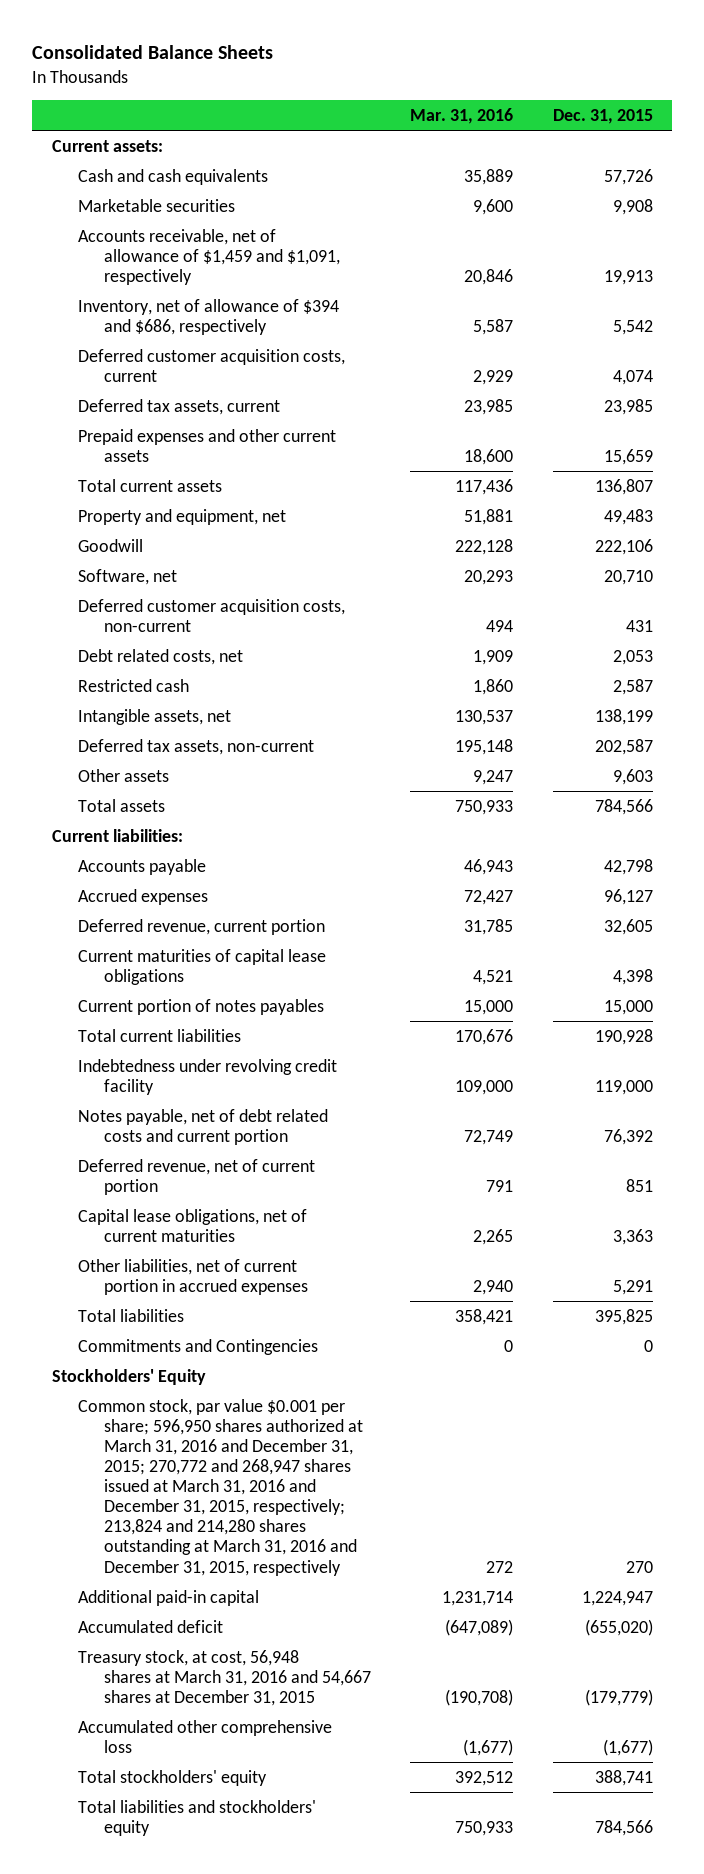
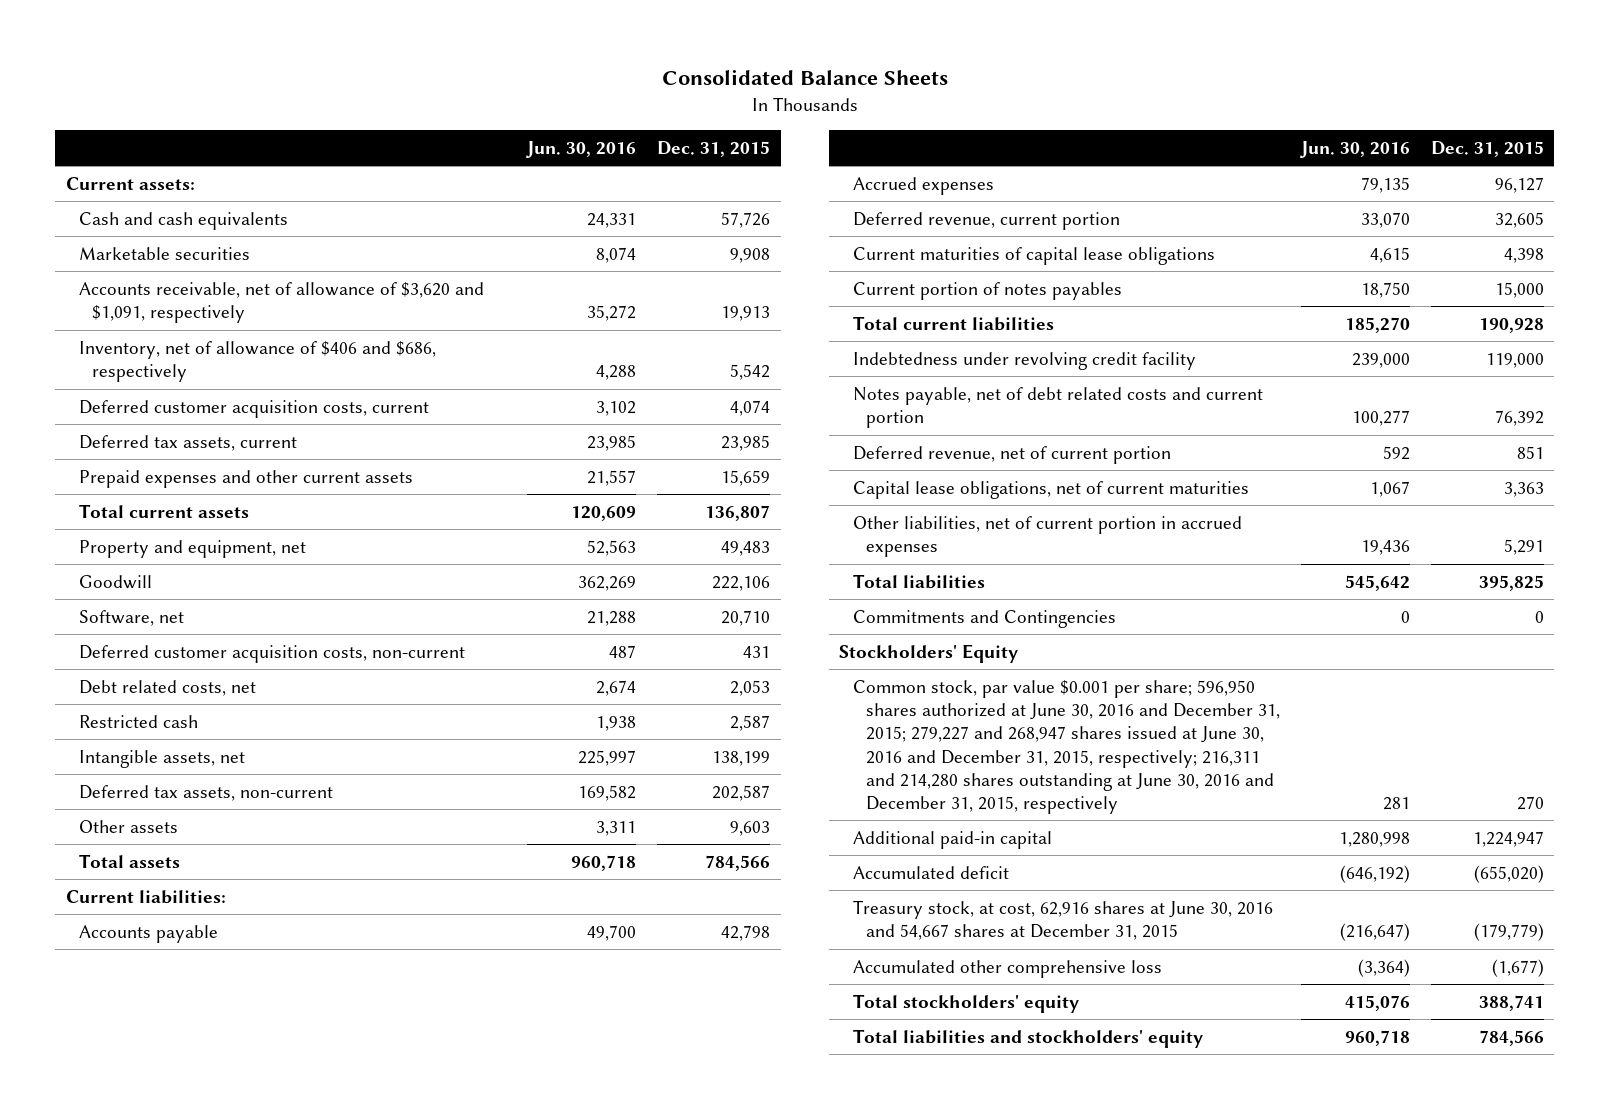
- | Mar. 31, 2016 | Dec. 31, 2015
+ | Jun. 30, 2016 | Dec. 31, 2015
- Accounts receivable, net of allowance of $1,459 and $1,091, respectively | 20,846 | 19,913
- Inventory, net of allowance of $394 and $686, respectively | 5,587 | 5,542
+ Accounts receivable, net of allowance of $3,620 and $1,091, respectively | 35,272 | 19,913
+ Inventory, net of allowance of $406 and $686, respectively | 4,288 | 5,542
- Common stock, par value $0.001 per share; 596,950 shares authorized at March 31, 2016 and December 31, 2015; 270,772 and 268,947 shares issued at March 31, 2016 and December 31, 2015, respectively; 213,824 and 214,280 shares outstanding at March 31, 2016 and December 31, 2015, respectively | 272 | 270
+ Common stock, par value $0.001 per share; 596,950 shares authorized at June 30, 2016 and December 31, 2015; 279,227 and 268,947 shares issued at June 30, 2016 and December 31, 2015, respectively; 216,311 and 214,280 shares outstanding at June 30, 2016 and December 31, 2015, respectively | 281 | 270
- Treasury stock, at cost, 56,948 shares at March 31, 2016 and 54,667 shares at December 31, 2015 | (190,708) | (179,779)
+ Treasury stock, at cost, 62,916 shares at June 30, 2016 and 54,667 shares at December 31, 2015 | (216,647) | (179,779)

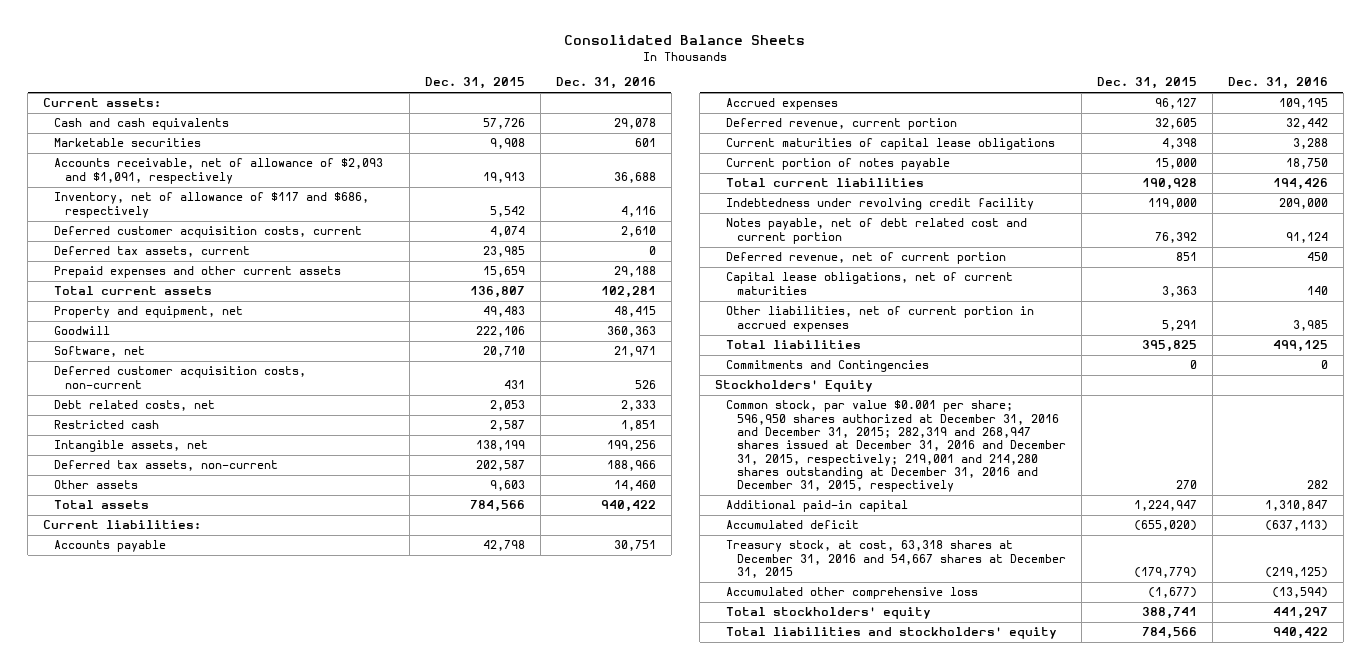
- | Jun. 30, 2016 | Dec. 31, 2015
+ | Dec. 31, 2015 | Dec. 31, 2016
- Accounts receivable, net of allowance of $3,620 and $1,091, respectively | 35,272 | 19,913
- Inventory, net of allowance of $406 and $686, respectively | 4,288 | 5,542
+ Accounts receivable, net of allowance of $2,093 and $1,091, respectively | 19,913 | 36,688
+ Inventory, net of allowance of $117 and $686, respectively | 5,542 | 4,116
- Current portion of notes payables | 18,750 | 15,000
+ Current portion of notes payable | 15,000 | 18,750
- Notes payable, net of debt related costs and current portion | 100,277 | 76,392
+ Notes payable, net of debt related cost and current portion | 76,392 | 91,124
- Common stock, par value $0.001 per share; 596,950 shares authorized at June 30, 2016 and December 31, 2015; 279,227 and 268,947 shares issued at June 30, 2016 and December 31, 2015, respectively; 216,311 and 214,280 shares outstanding at June 30, 2016 and December 31, 2015, respectively | 281 | 270
+ Common stock, par value $0.001 per share; 596,950 shares authorized at December 31, 2016 and December 31, 2015; 282,319 and 268,947 shares issued at December 31, 2016 and December 31, 2015, respectively; 219,001 and 214,280 shares outstanding at December 31, 2016 and December 31, 2015, respectively | 270 | 282
- Treasury stock, at cost, 62,916 shares at June 30, 2016 and 54,667 shares at December 31, 2015 | (216,647) | (179,779)
+ Treasury stock, at cost, 63,318 shares at December 31, 2016 and 54,667 shares at December 31, 2015 | (179,779) | (219,125)

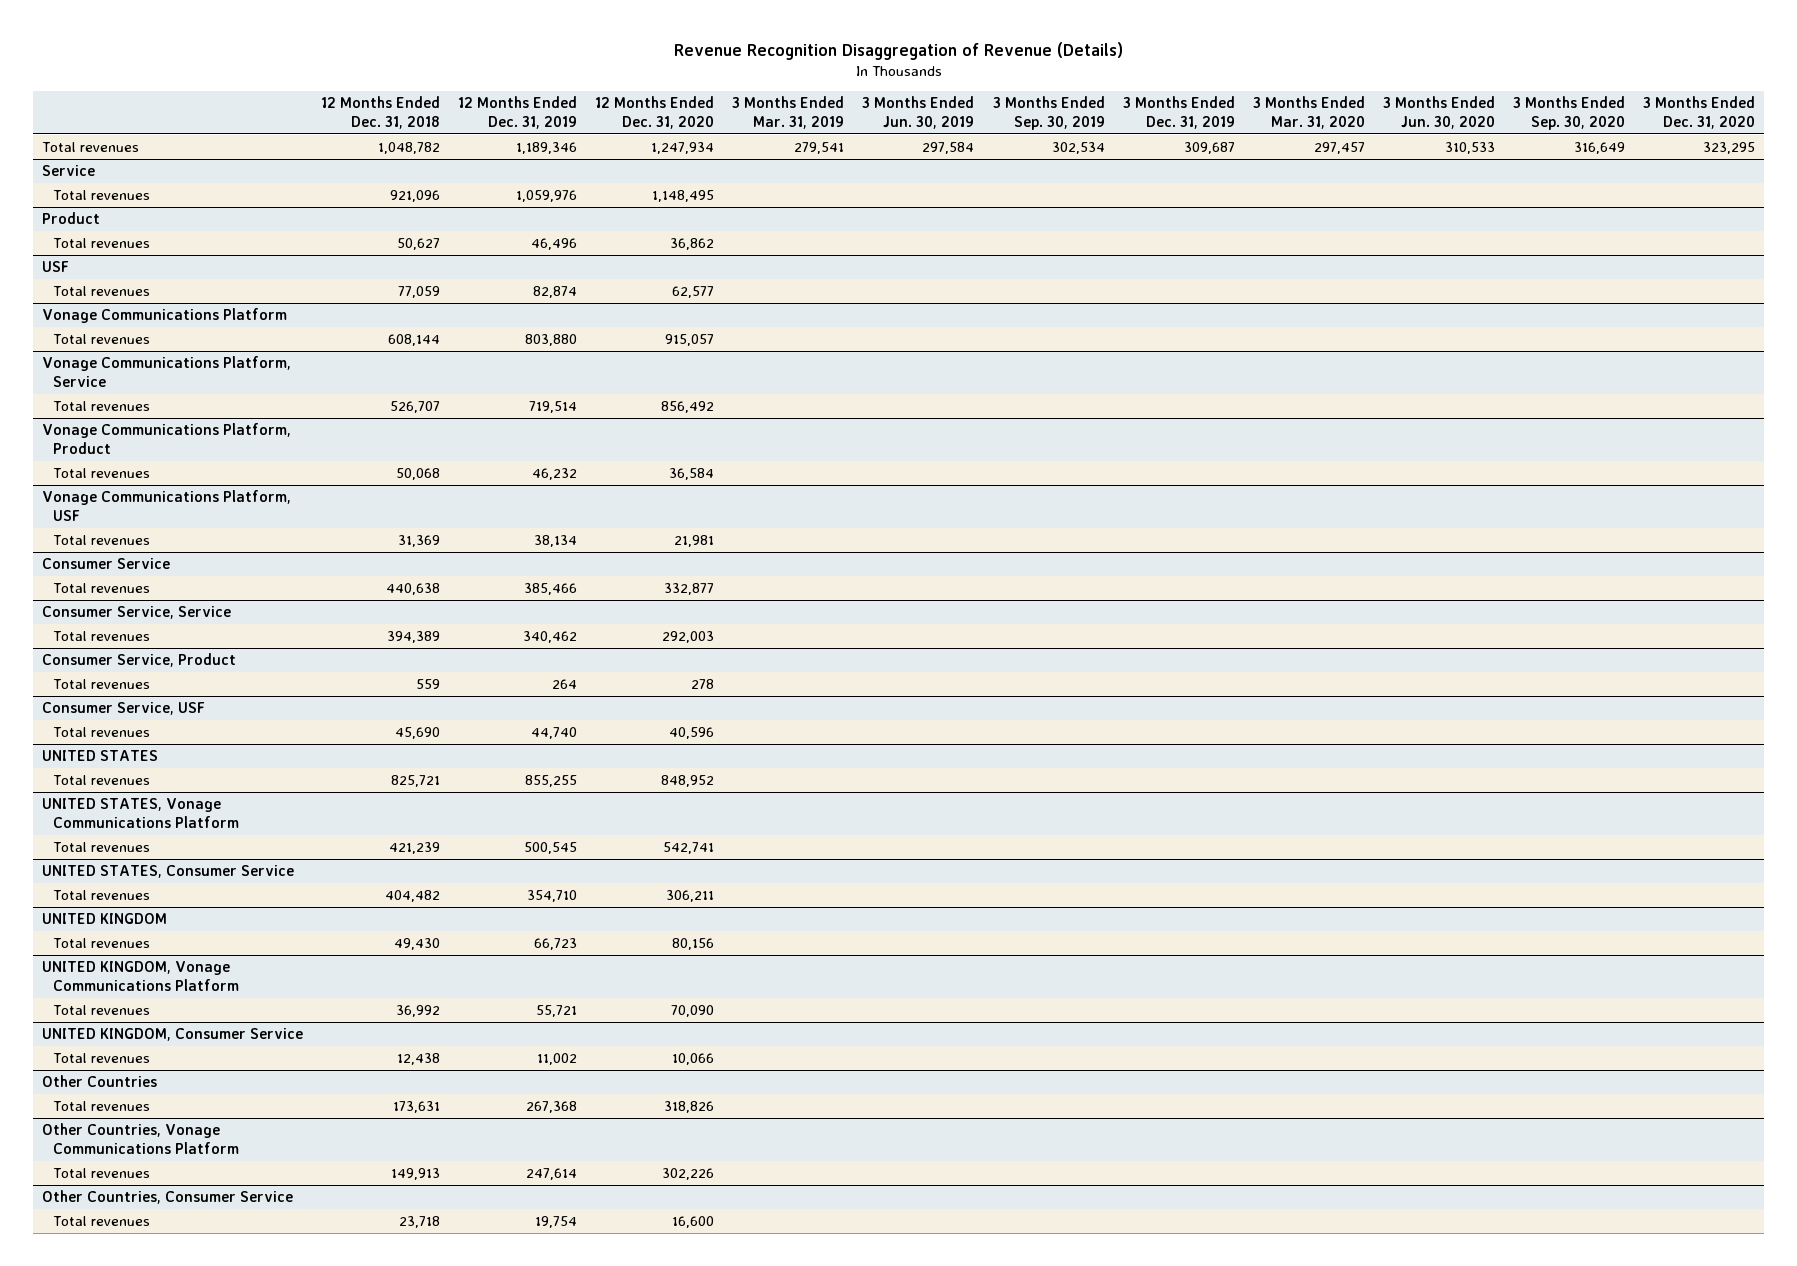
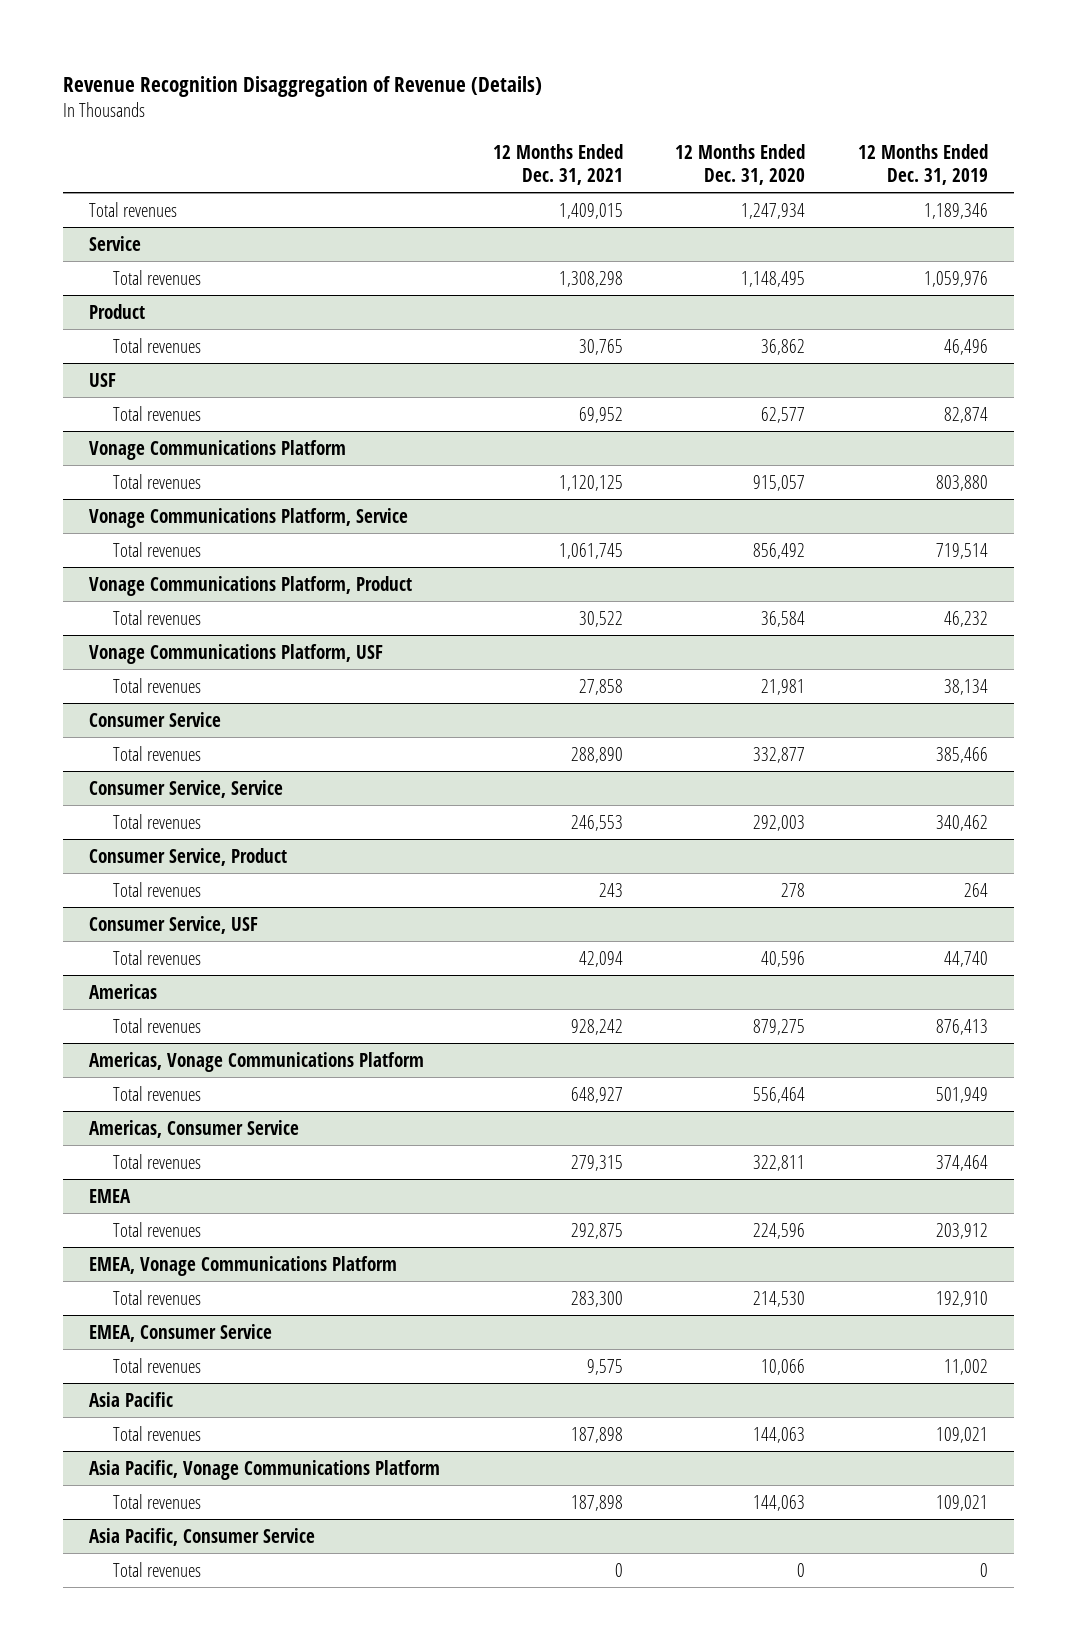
- | 12 Months Ended Dec. 31, 2018 | 12 Months Ended Dec. 31, 2019 | 12 Months Ended Dec. 31, 2020 | 3 Months Ended Mar. 31, 2019 | 3 Months Ended Jun. 30, 2019 | 3 Months Ended Sep. 30, 2019 | 3 Months Ended Dec. 31, 2019 | 3 Months Ended Mar. 31, 2020 | 3 Months Ended Jun. 30, 2020 | 3 Months Ended Sep. 30, 2020 | 3 Months Ended Dec. 31, 2020
+ | 12 Months Ended Dec. 31, 2021 | 12 Months Ended Dec. 31, 2020 | 12 Months Ended Dec. 31, 2019
- UNITED STATES
- Total revenues | 825,721 | 855,255 | 848,952 | | | | | | | |
- UNITED STATES, Vonage Communications Platform
- Total revenues | 421,239 | 500,545 | 542,741 | | | | | | | |
- UNITED STATES, Consumer Service
- Total revenues | 404,482 | 354,710 | 306,211 | | | | | | | |
- UNITED KINGDOM
- Total revenues | 49,430 | 66,723 | 80,156 | | | | | | | |
- UNITED KINGDOM, Vonage Communications Platform
- Total revenues | 36,992 | 55,721 | 70,090 | | | | | | | |
- UNITED KINGDOM, Consumer Service
+ Americas
+ Total revenues | 928,242 | 879,275 | 876,413
+ Americas, Vonage Communications Platform
+ Total revenues | 648,927 | 556,464 | 501,949
+ Americas, Consumer Service
+ Total revenues | 279,315 | 322,811 | 374,464
+ EMEA
+ Total revenues | 292,875 | 224,596 | 203,912
+ EMEA, Vonage Communications Platform
+ Total revenues | 283,300 | 214,530 | 192,910
+ EMEA, Consumer Service
- Other Countries
- Total revenues | 173,631 | 267,368 | 318,826 | | | | | | | |
- Other Countries, Vonage Communications Platform
- Total revenues | 149,913 | 247,614 | 302,226 | | | | | | | |
- Other Countries, Consumer Service
- Total revenues | 23,718 | 19,754 | 16,600 | | | | | | | |
+ Asia Pacific
+ Total revenues | 187,898 | 144,063 | 109,021
+ Asia Pacific, Vonage Communications Platform
+ Total revenues | 187,898 | 144,063 | 109,021
+ Asia Pacific, Consumer Service
+ Total revenues | 0 | 0 | 0

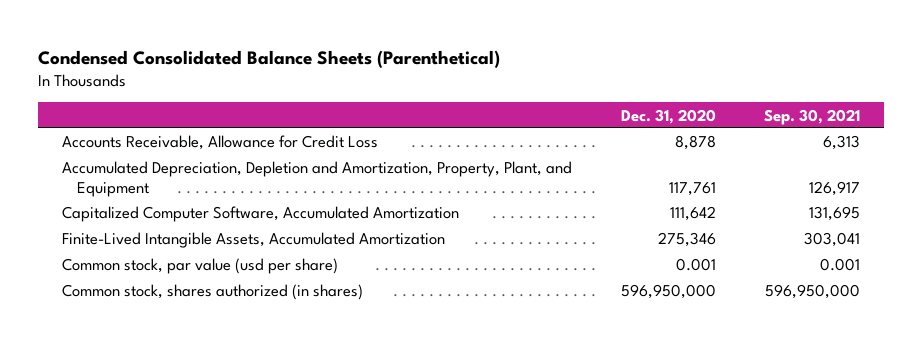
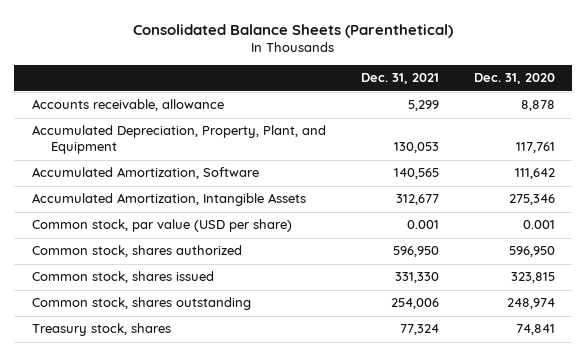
- Condensed Consolidated Balance Sheets (Parenthetical)
+ Consolidated Balance Sheets (Parenthetical)
- | Dec. 31, 2020 | Sep. 30, 2021
+ | Dec. 31, 2021 | Dec. 31, 2020
- Accounts Receivable, Allowance for Credit Loss | 8,878 | 6,313
- Accumulated Depreciation, Depletion and Amortization, Property, Plant, and Equipment | 117,761 | 126,917
- Capitalized Computer Software, Accumulated Amortization | 111,642 | 131,695
- Finite-Lived Intangible Assets, Accumulated Amortization | 275,346 | 303,041
- Common stock, par value (usd per share) | 0.001 | 0.001
- Common stock, shares authorized (in shares) | 596,950,000 | 596,950,000
+ Accounts receivable, allowance | 5,299 | 8,878
+ Accumulated Depreciation, Property, Plant, and Equipment | 130,053 | 117,761
+ Accumulated Amortization, Software | 140,565 | 111,642
+ Accumulated Amortization, Intangible Assets | 312,677 | 275,346
+ Common stock, par value (USD per share) | 0.001 | 0.001
+ Common stock, shares authorized | 596,950 | 596,950
+ Common stock, shares issued | 331,330 | 323,815
+ Common stock, shares outstanding | 254,006 | 248,974
+ Treasury stock, shares | 77,324 | 74,841

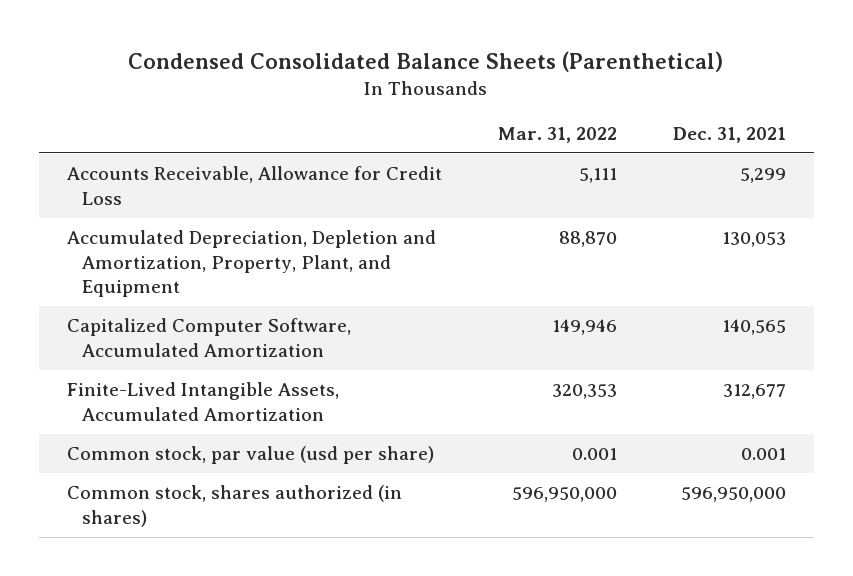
- Consolidated Balance Sheets (Parenthetical)
+ Condensed Consolidated Balance Sheets (Parenthetical)
- | Dec. 31, 2021 | Dec. 31, 2020
+ | Mar. 31, 2022 | Dec. 31, 2021
- Accounts receivable, allowance | 5,299 | 8,878
- Accumulated Depreciation, Property, Plant, and Equipment | 130,053 | 117,761
- Accumulated Amortization, Software | 140,565 | 111,642
- Accumulated Amortization, Intangible Assets | 312,677 | 275,346
- Common stock, par value (USD per share) | 0.001 | 0.001
- Common stock, shares authorized | 596,950 | 596,950
- Common stock, shares issued | 331,330 | 323,815
- Common stock, shares outstanding | 254,006 | 248,974
- Treasury stock, shares | 77,324 | 74,841
+ Accounts Receivable, Allowance for Credit Loss | 5,111 | 5,299
+ Accumulated Depreciation, Depletion and Amortization, Property, Plant, and Equipment | 88,870 | 130,053
+ Capitalized Computer Software, Accumulated Amortization | 149,946 | 140,565
+ Finite-Lived Intangible Assets, Accumulated Amortization | 320,353 | 312,677
+ Common stock, par value (usd per share) | 0.001 | 0.001
+ Common stock, shares authorized (in shares) | 596,950,000 | 596,950,000

